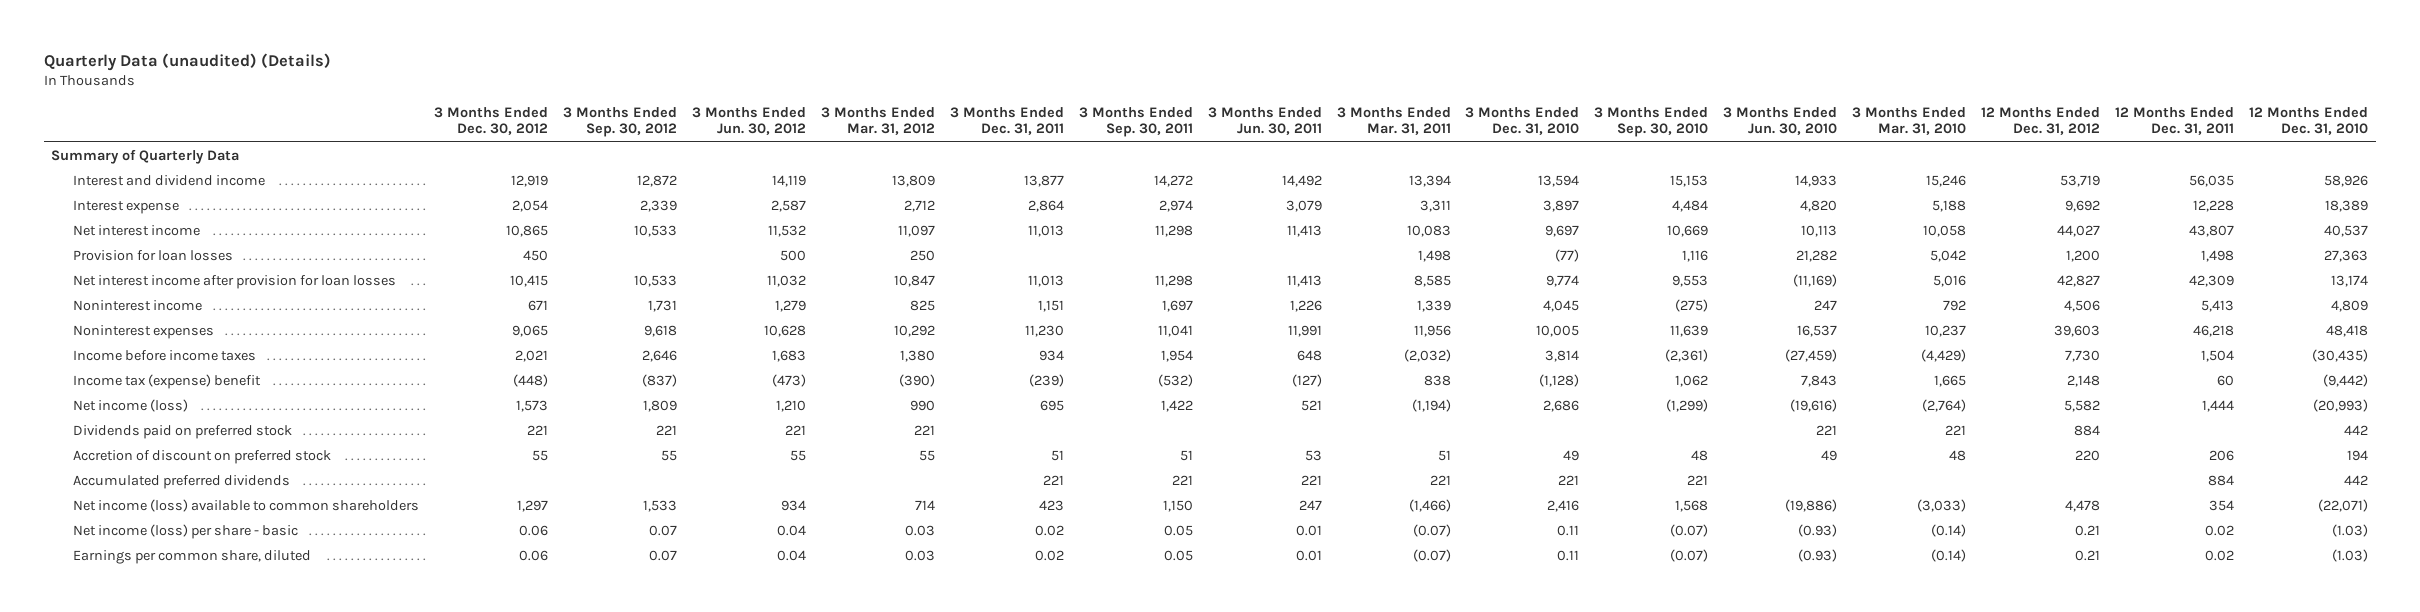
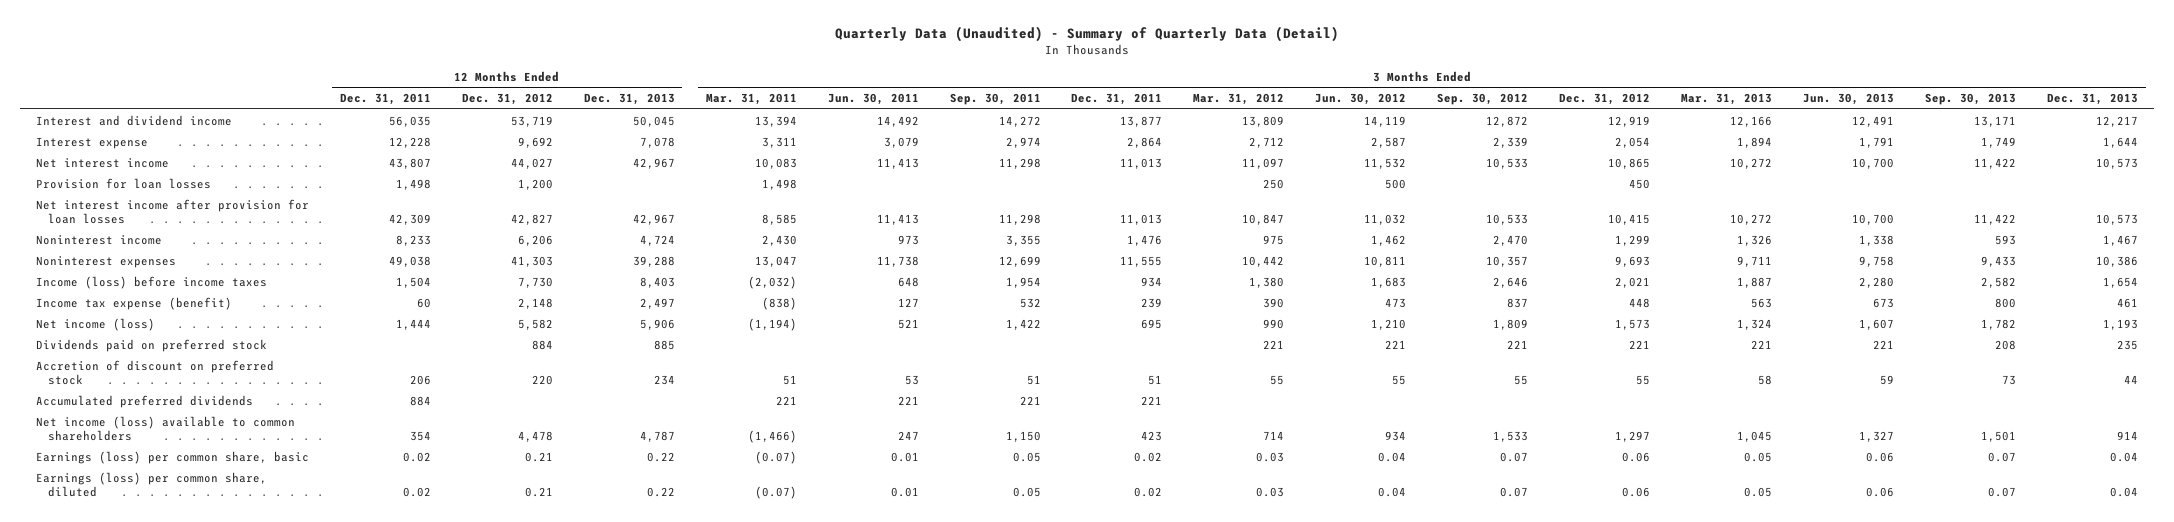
- Quarterly Data (unaudited) (Details)
+ Quarterly Data (Unaudited) - Summary of Quarterly Data (Detail)
- | 3 Months Ended Dec. 30, 2012 | 3 Months Ended Sep. 30, 2012 | 3 Months Ended Jun. 30, 2012 | 3 Months Ended Mar. 31, 2012 | 3 Months Ended Dec. 31, 2011 | 3 Months Ended Sep. 30, 2011 | 3 Months Ended Jun. 30, 2011 | 3 Months Ended Mar. 31, 2011 | 3 Months Ended Dec. 31, 2010 | 3 Months Ended Sep. 30, 2010 | 3 Months Ended Jun. 30, 2010 | 3 Months Ended Mar. 31, 2010 | 12 Months Ended Dec. 31, 2012 | 12 Months Ended Dec. 31, 2011 | 12 Months Ended Dec. 31, 2010
+ | 12 Months Ended Dec. 31, 2011 | 12 Months Ended Dec. 31, 2012 | 12 Months Ended Dec. 31, 2013 | 3 Months Ended Mar. 31, 2011 | 3 Months Ended Jun. 30, 2011 | 3 Months Ended Sep. 30, 2011 | 3 Months Ended Dec. 31, 2011 | 3 Months Ended Mar. 31, 2012 | 3 Months Ended Jun. 30, 2012 | 3 Months Ended Sep. 30, 2012 | 3 Months Ended Dec. 31, 2012 | 3 Months Ended Mar. 31, 2013 | 3 Months Ended Jun. 30, 2013 | 3 Months Ended Sep. 30, 2013 | 3 Months Ended Dec. 31, 2013
- Summary of Quarterly Data
- Noninterest income | 671 | 1,731 | 1,279 | 825 | 1,151 | 1,697 | 1,226 | 1,339 | 4,045 | (275) | 247 | 792 | 4,506 | 5,413 | 4,809
- Noninterest expenses | 9,065 | 9,618 | 10,628 | 10,292 | 11,230 | 11,041 | 11,991 | 11,956 | 10,005 | 11,639 | 16,537 | 10,237 | 39,603 | 46,218 | 48,418
- Income before income taxes | 2,021 | 2,646 | 1,683 | 1,380 | 934 | 1,954 | 648 | (2,032) | 3,814 | (2,361) | (27,459) | (4,429) | 7,730 | 1,504 | (30,435)
- Income tax (expense) benefit | (448) | (837) | (473) | (390) | (239) | (532) | (127) | 838 | (1,128) | 1,062 | 7,843 | 1,665 | 2,148 | 60 | (9,442)
+ Noninterest income | 8,233 | 6,206 | 4,724 | 2,430 | 973 | 3,355 | 1,476 | 975 | 1,462 | 2,470 | 1,299 | 1,326 | 1,338 | 593 | 1,467
+ Noninterest expenses | 49,038 | 41,303 | 39,288 | 13,047 | 11,738 | 12,699 | 11,555 | 10,442 | 10,811 | 10,357 | 9,693 | 9,711 | 9,758 | 9,433 | 10,386
+ Income (loss) before income taxes | 1,504 | 7,730 | 8,403 | (2,032) | 648 | 1,954 | 934 | 1,380 | 1,683 | 2,646 | 2,021 | 1,887 | 2,280 | 2,582 | 1,654
+ Income tax expense (benefit) | 60 | 2,148 | 2,497 | (838) | 127 | 532 | 239 | 390 | 473 | 837 | 448 | 563 | 673 | 800 | 461
- Net income (loss) per share - basic | 0.06 | 0.07 | 0.04 | 0.03 | 0.02 | 0.05 | 0.01 | (0.07) | 0.11 | (0.07) | (0.93) | (0.14) | 0.21 | 0.02 | (1.03)
- Earnings per common share, diluted | 0.06 | 0.07 | 0.04 | 0.03 | 0.02 | 0.05 | 0.01 | (0.07) | 0.11 | (0.07) | (0.93) | (0.14) | 0.21 | 0.02 | (1.03)
+ Earnings (loss) per common share, basic | 0.02 | 0.21 | 0.22 | (0.07) | 0.01 | 0.05 | 0.02 | 0.03 | 0.04 | 0.07 | 0.06 | 0.05 | 0.06 | 0.07 | 0.04
+ Earnings (loss) per common share, diluted | 0.02 | 0.21 | 0.22 | (0.07) | 0.01 | 0.05 | 0.02 | 0.03 | 0.04 | 0.07 | 0.06 | 0.05 | 0.06 | 0.07 | 0.04

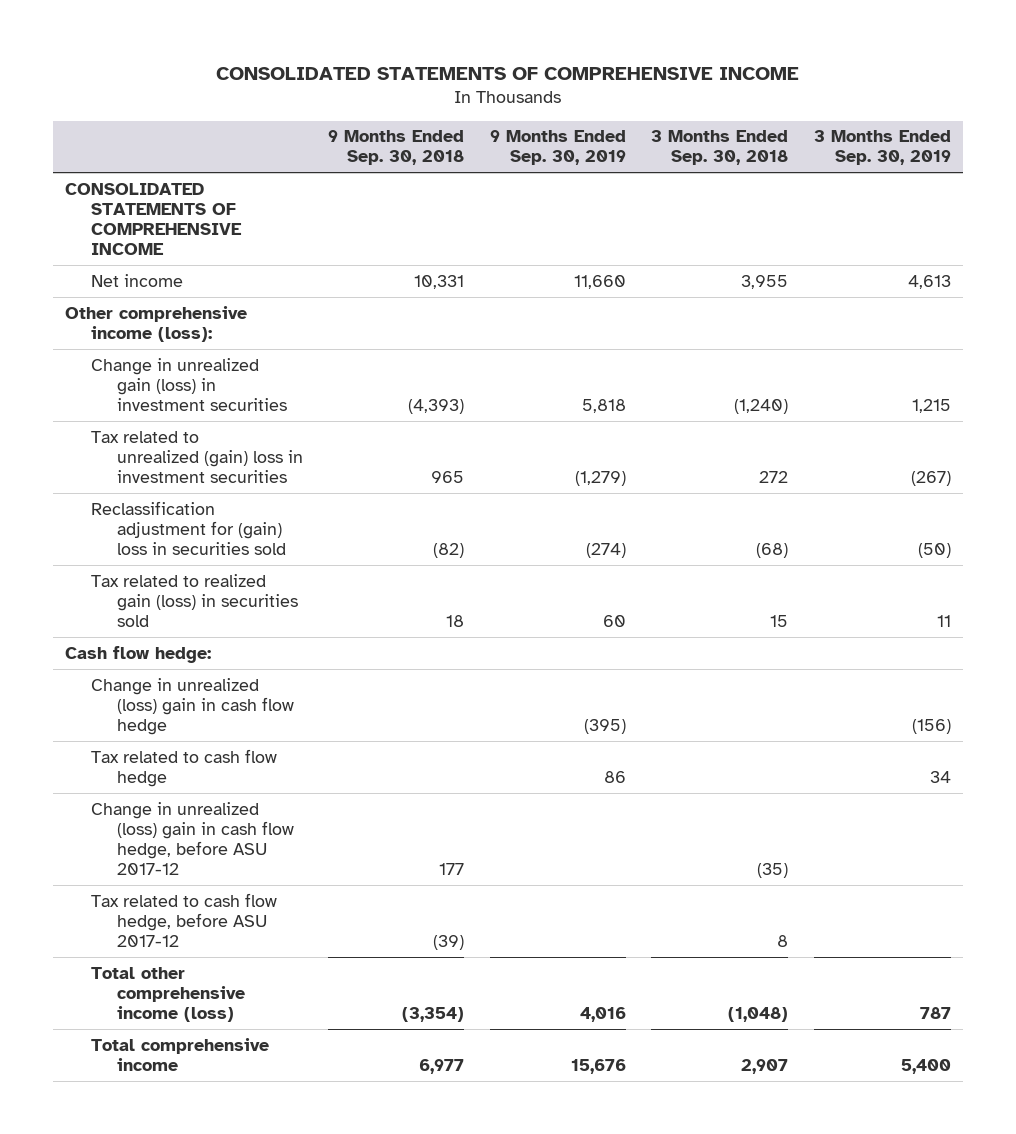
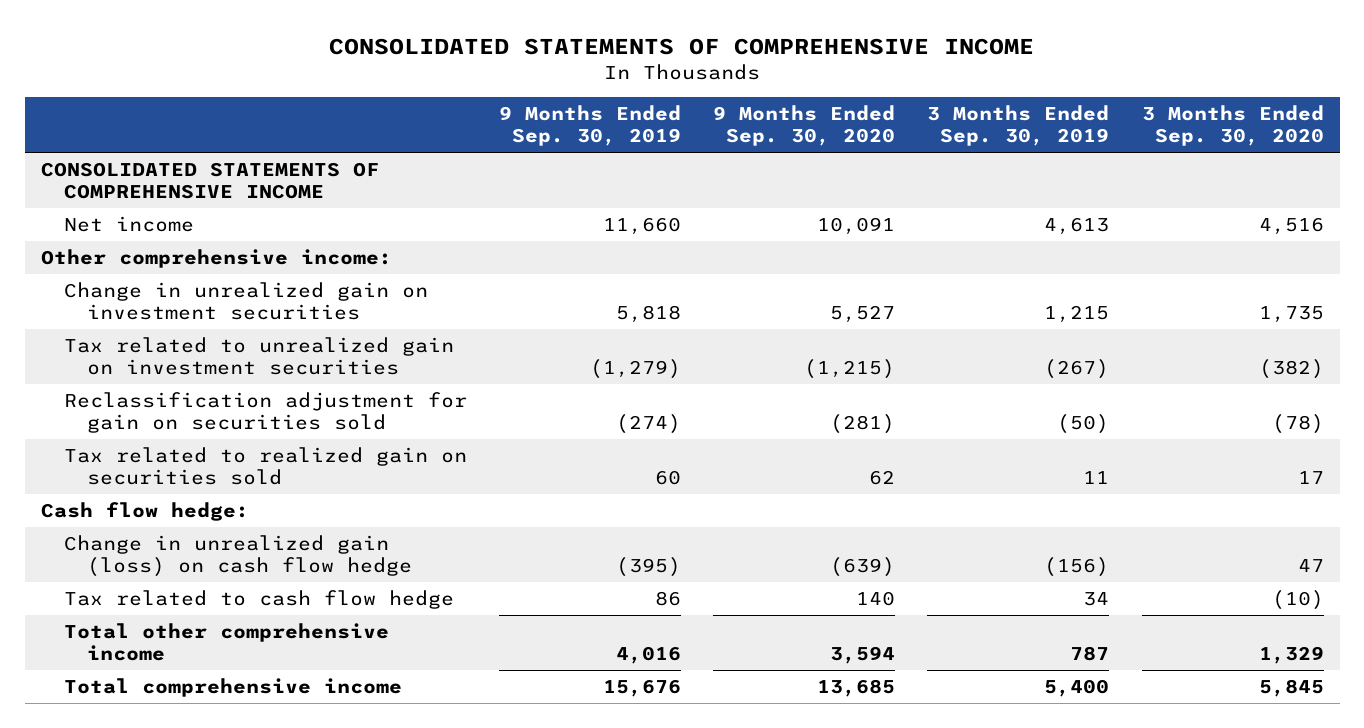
- | 9 Months Ended Sep. 30, 2018 | 9 Months Ended Sep. 30, 2019 | 3 Months Ended Sep. 30, 2018 | 3 Months Ended Sep. 30, 2019
+ | 9 Months Ended Sep. 30, 2019 | 9 Months Ended Sep. 30, 2020 | 3 Months Ended Sep. 30, 2019 | 3 Months Ended Sep. 30, 2020
- Other comprehensive income (loss):
- Change in unrealized gain (loss) in investment securities | (4,393) | 5,818 | (1,240) | 1,215
- Tax related to unrealized (gain) loss in investment securities | 965 | (1,279) | 272 | (267)
- Reclassification adjustment for (gain) loss in securities sold | (82) | (274) | (68) | (50)
- Tax related to realized gain (loss) in securities sold | 18 | 60 | 15 | 11
+ Other comprehensive income:
+ Change in unrealized gain on investment securities | 5,818 | 5,527 | 1,215 | 1,735
+ Tax related to unrealized gain on investment securities | (1,279) | (1,215) | (267) | (382)
+ Reclassification adjustment for gain on securities sold | (274) | (281) | (50) | (78)
+ Tax related to realized gain on securities sold | 60 | 62 | 11 | 17
- Change in unrealized (loss) gain in cash flow hedge | | (395) | | (156)
+ Change in unrealized gain (loss) on cash flow hedge | (395) | (639) | (156) | 47
- Change in unrealized (loss) gain in cash flow hedge, before ASU 2017-12 | 177 | | (35) |
- Tax related to cash flow hedge, before ASU 2017-12 | (39) | | 8 |
- Total other comprehensive income (loss) | (3,354) | 4,016 | (1,048) | 787
+ Total other comprehensive income | 4,016 | 3,594 | 787 | 1,329

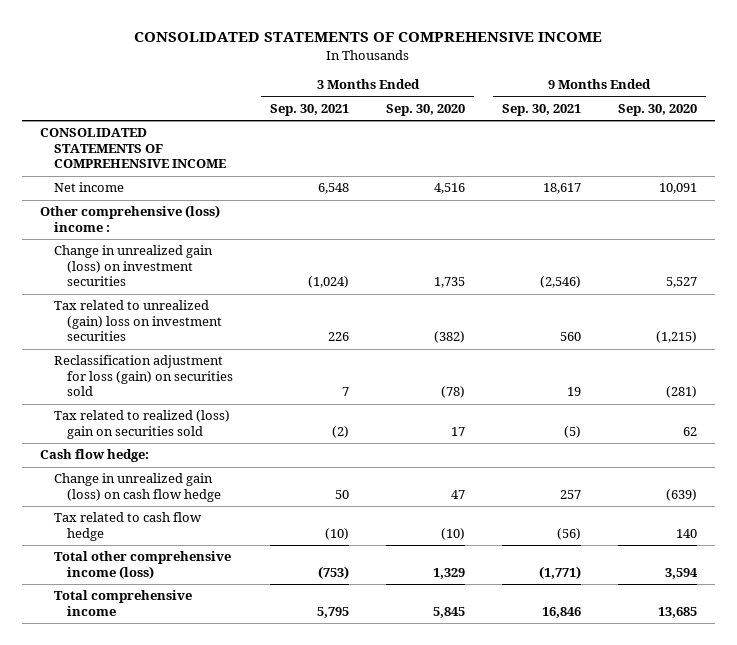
- | 9 Months Ended Sep. 30, 2019 | 9 Months Ended Sep. 30, 2020 | 3 Months Ended Sep. 30, 2019 | 3 Months Ended Sep. 30, 2020
+ | 3 Months Ended Sep. 30, 2021 | 3 Months Ended Sep. 30, 2020 | 9 Months Ended Sep. 30, 2021 | 9 Months Ended Sep. 30, 2020
- Other comprehensive income:
- Change in unrealized gain on investment securities | 5,818 | 5,527 | 1,215 | 1,735
- Tax related to unrealized gain on investment securities | (1,279) | (1,215) | (267) | (382)
- Reclassification adjustment for gain on securities sold | (274) | (281) | (50) | (78)
- Tax related to realized gain on securities sold | 60 | 62 | 11 | 17
+ Other comprehensive (loss) income :
+ Change in unrealized gain (loss) on investment securities | (1,024) | 1,735 | (2,546) | 5,527
+ Tax related to unrealized (gain) loss on investment securities | 226 | (382) | 560 | (1,215)
+ Reclassification adjustment for loss (gain) on securities sold | 7 | (78) | 19 | (281)
+ Tax related to realized (loss) gain on securities sold | (2) | 17 | (5) | 62
- Total other comprehensive income | 4,016 | 3,594 | 787 | 1,329
+ Total other comprehensive income (loss) | (753) | 1,329 | (1,771) | 3,594

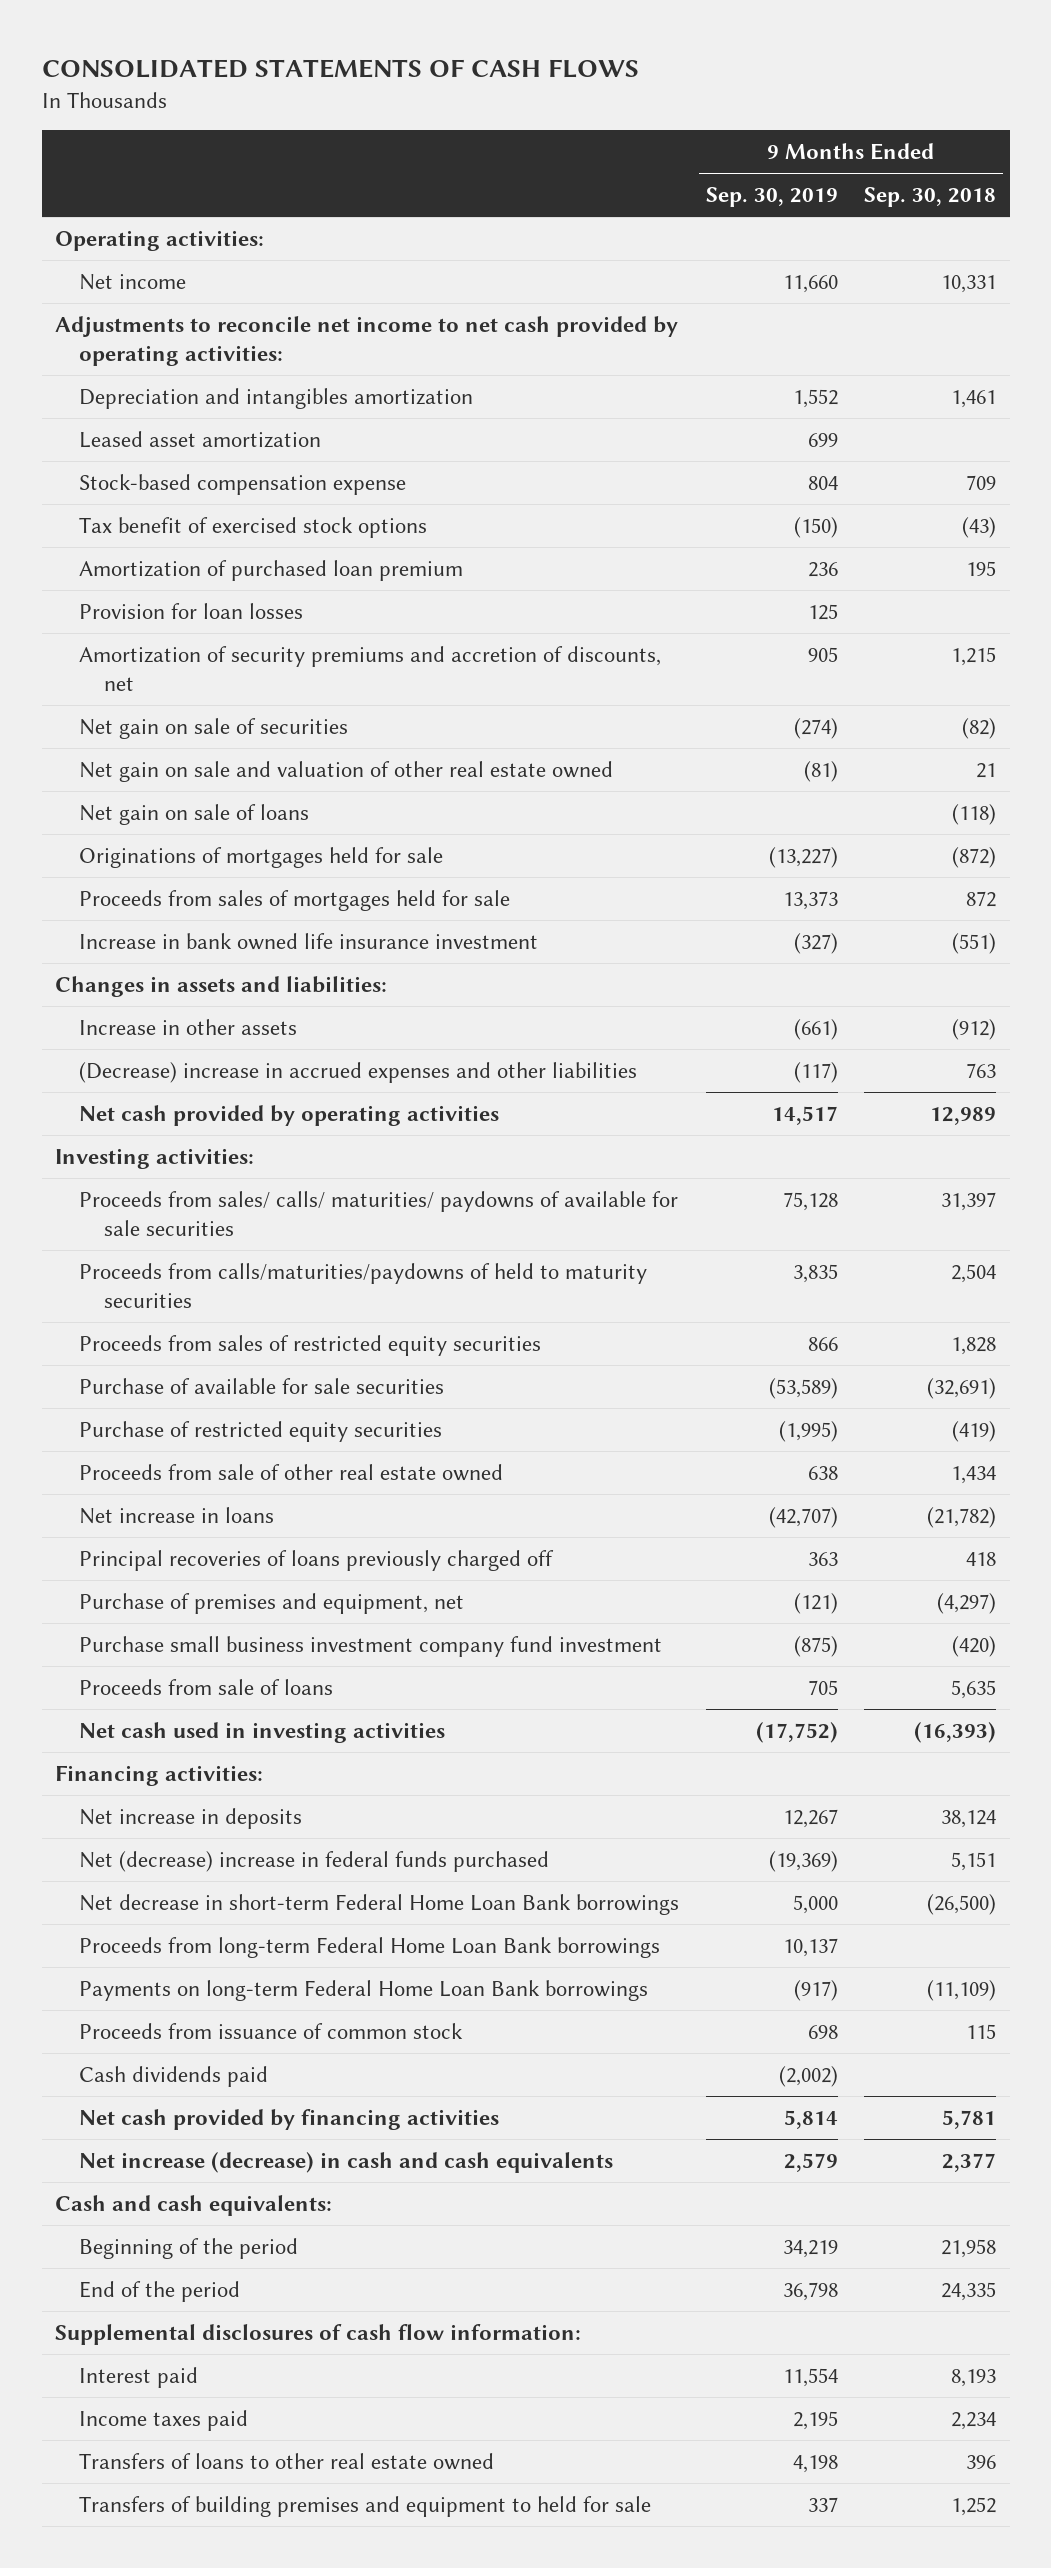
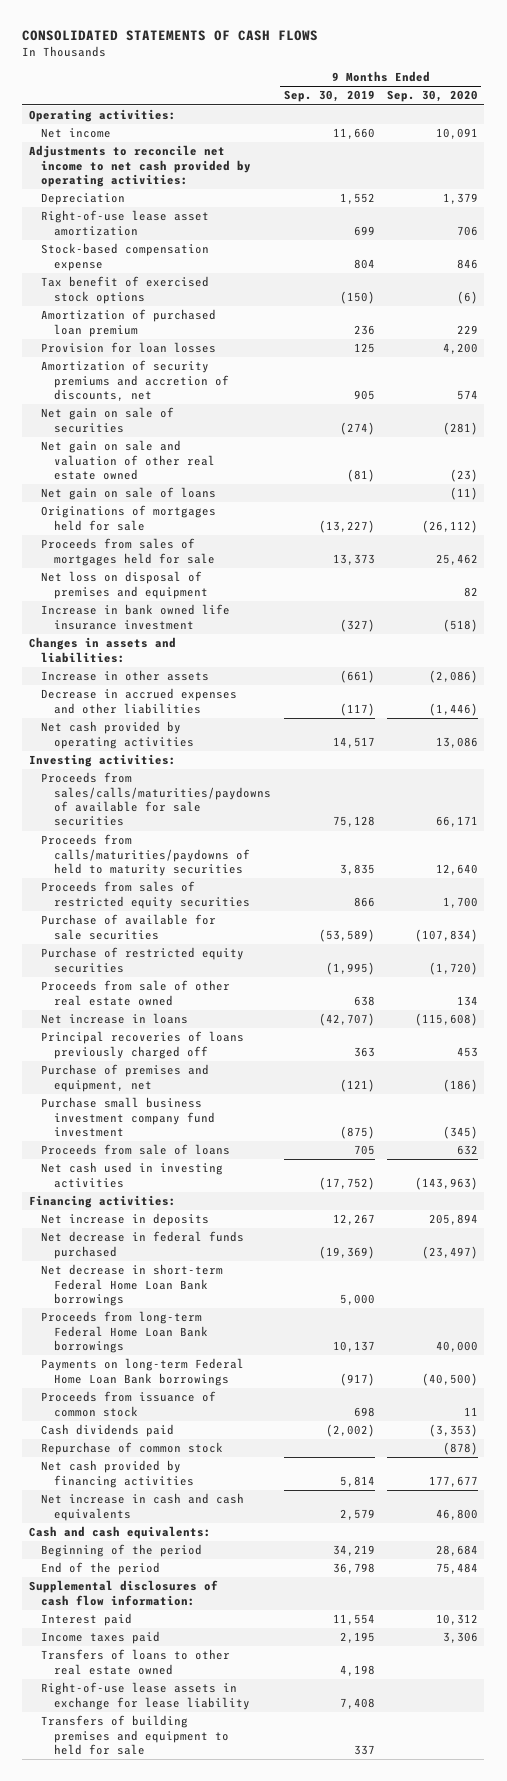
- | 9 Months Ended Sep. 30, 2019 | 9 Months Ended Sep. 30, 2018
+ | 9 Months Ended Sep. 30, 2019 | 9 Months Ended Sep. 30, 2020
- Depreciation and intangibles amortization | 1,552 | 1,461
- Leased asset amortization | 699 |
+ Depreciation | 1,552 | 1,379
+ Right-of-use lease asset amortization | 699 | 706
+ Net loss on disposal of premises and equipment | | 82
- (Decrease) increase in accrued expenses and other liabilities | (117) | 763
+ Decrease in accrued expenses and other liabilities | (117) | (1,446)
- Proceeds from sales/ calls/ maturities/ paydowns of available for sale securities | 75,128 | 31,397
+ Proceeds from sales/calls/maturities/paydowns of available for sale securities | 75,128 | 66,171
- Net (decrease) increase in federal funds purchased | (19,369) | 5,151
+ Net decrease in federal funds purchased | (19,369) | (23,497)
+ Repurchase of common stock | | (878)
- Net increase (decrease) in cash and cash equivalents | 2,579 | 2,377
+ Net increase in cash and cash equivalents | 2,579 | 46,800
+ Right-of-use lease assets in exchange for lease liability | 7,408 |

